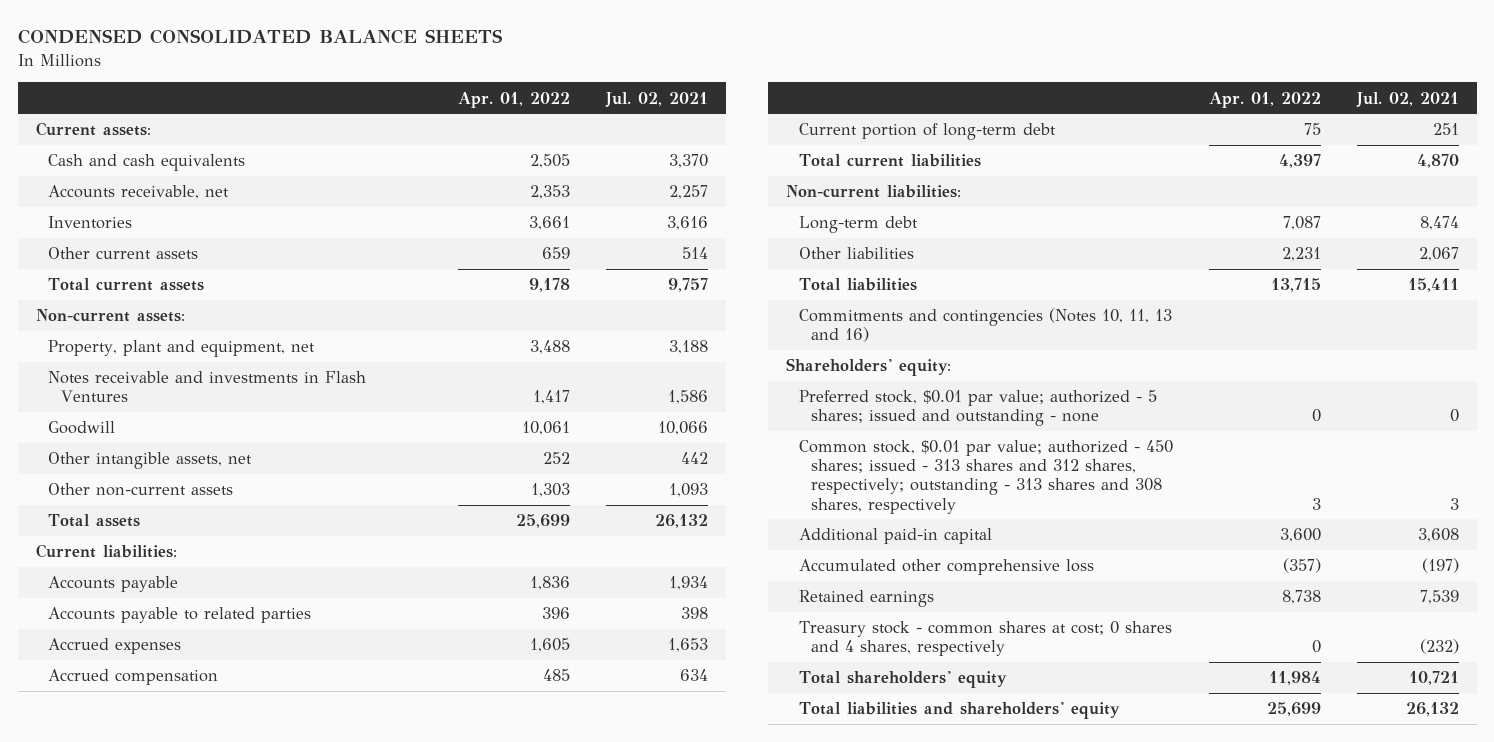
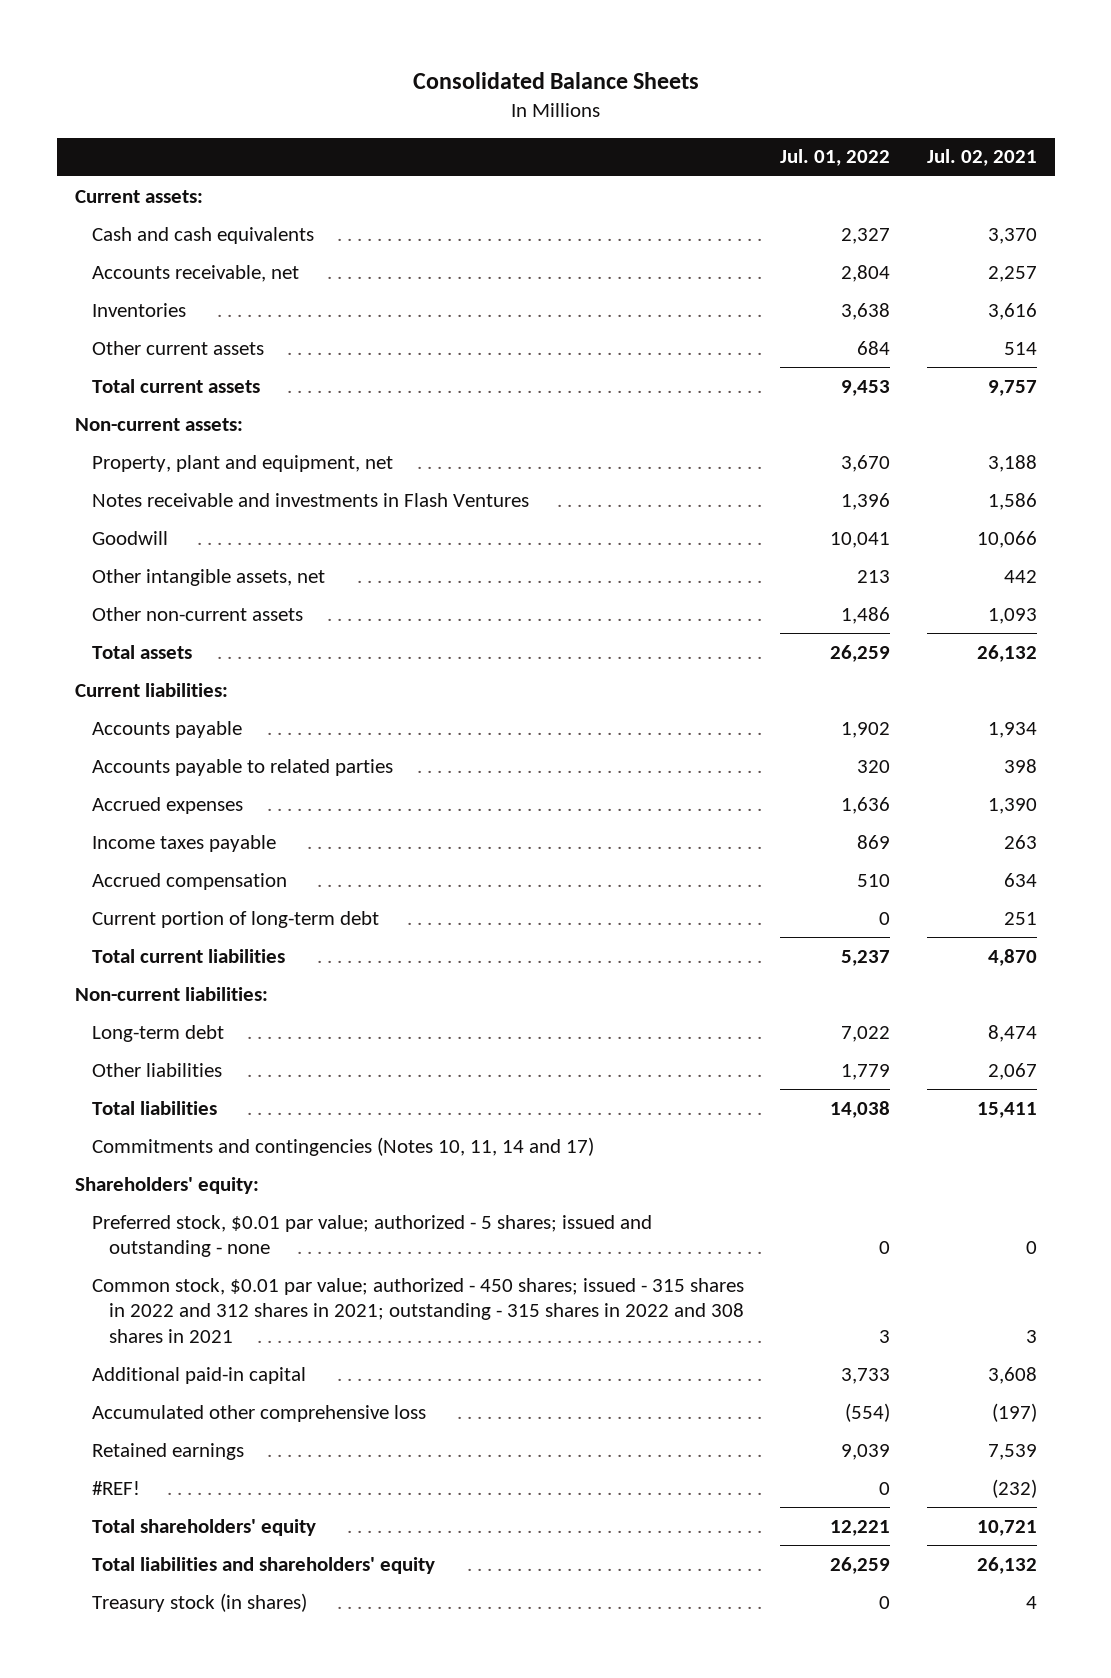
- CONDENSED CONSOLIDATED BALANCE SHEETS
+ Consolidated Balance Sheets
- | Apr. 01, 2022 | Jul. 02, 2021
+ | Jul. 01, 2022 | Jul. 02, 2021
- Accrued expenses | 1,605 | 1,653
+ Accrued expenses | 1,636 | 1,390
+ Income taxes payable | 869 | 263
- Commitments and contingencies (Notes 10, 11, 13 and 16)
+ Commitments and contingencies (Notes 10, 11, 14 and 17)
- Common stock, $0.01 par value; authorized - 450 shares; issued - 313 shares and 312 shares, respectively; outstanding - 313 shares and 308 shares, respectively | 3 | 3
+ Common stock, $0.01 par value; authorized - 450 shares; issued - 315 shares in 2022 and 312 shares in 2021; outstanding - 315 shares in 2022 and 308 shares in 2021 | 3 | 3
- Treasury stock - common shares at cost; 0 shares and 4 shares, respectively | 0 | (232)
+ #REF! | 0 | (232)
+ Treasury stock (in shares) | 0 | 4

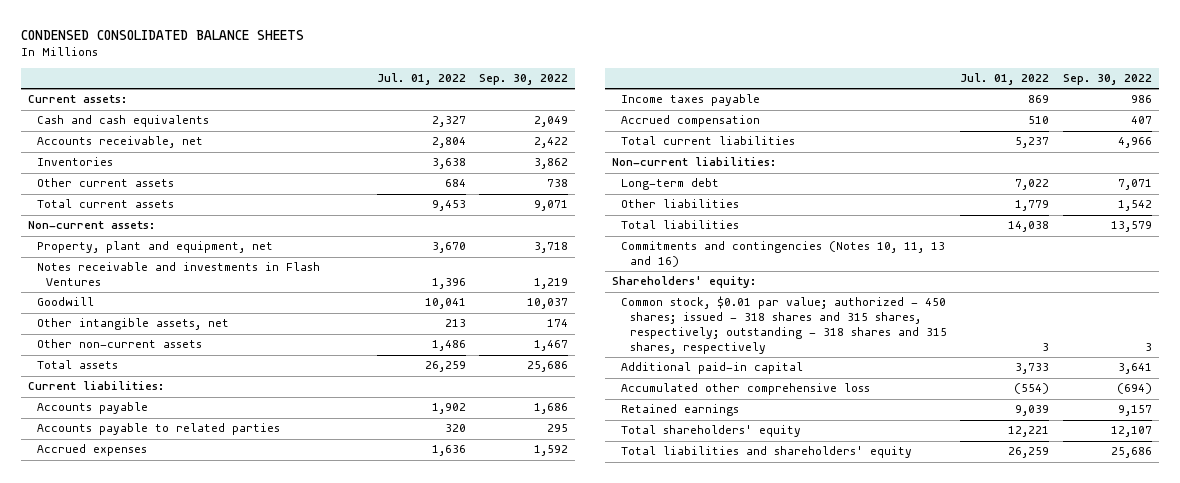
- Consolidated Balance Sheets
+ CONDENSED CONSOLIDATED BALANCE SHEETS
- | Jul. 01, 2022 | Jul. 02, 2021
+ | Jul. 01, 2022 | Sep. 30, 2022
- Current portion of long-term debt | 0 | 251
- Commitments and contingencies (Notes 10, 11, 14 and 17)
+ Commitments and contingencies (Notes 10, 11, 13 and 16)
- Preferred stock, $0.01 par value; authorized - 5 shares; issued and outstanding - none | 0 | 0
- Common stock, $0.01 par value; authorized - 450 shares; issued - 315 shares in 2022 and 312 shares in 2021; outstanding - 315 shares in 2022 and 308 shares in 2021 | 3 | 3
+ Common stock, $0.01 par value; authorized - 450 shares; issued - 318 shares and 315 shares, respectively; outstanding - 318 shares and 315 shares, respectively | 3 | 3
- #REF! | 0 | (232)
- Treasury stock (in shares) | 0 | 4

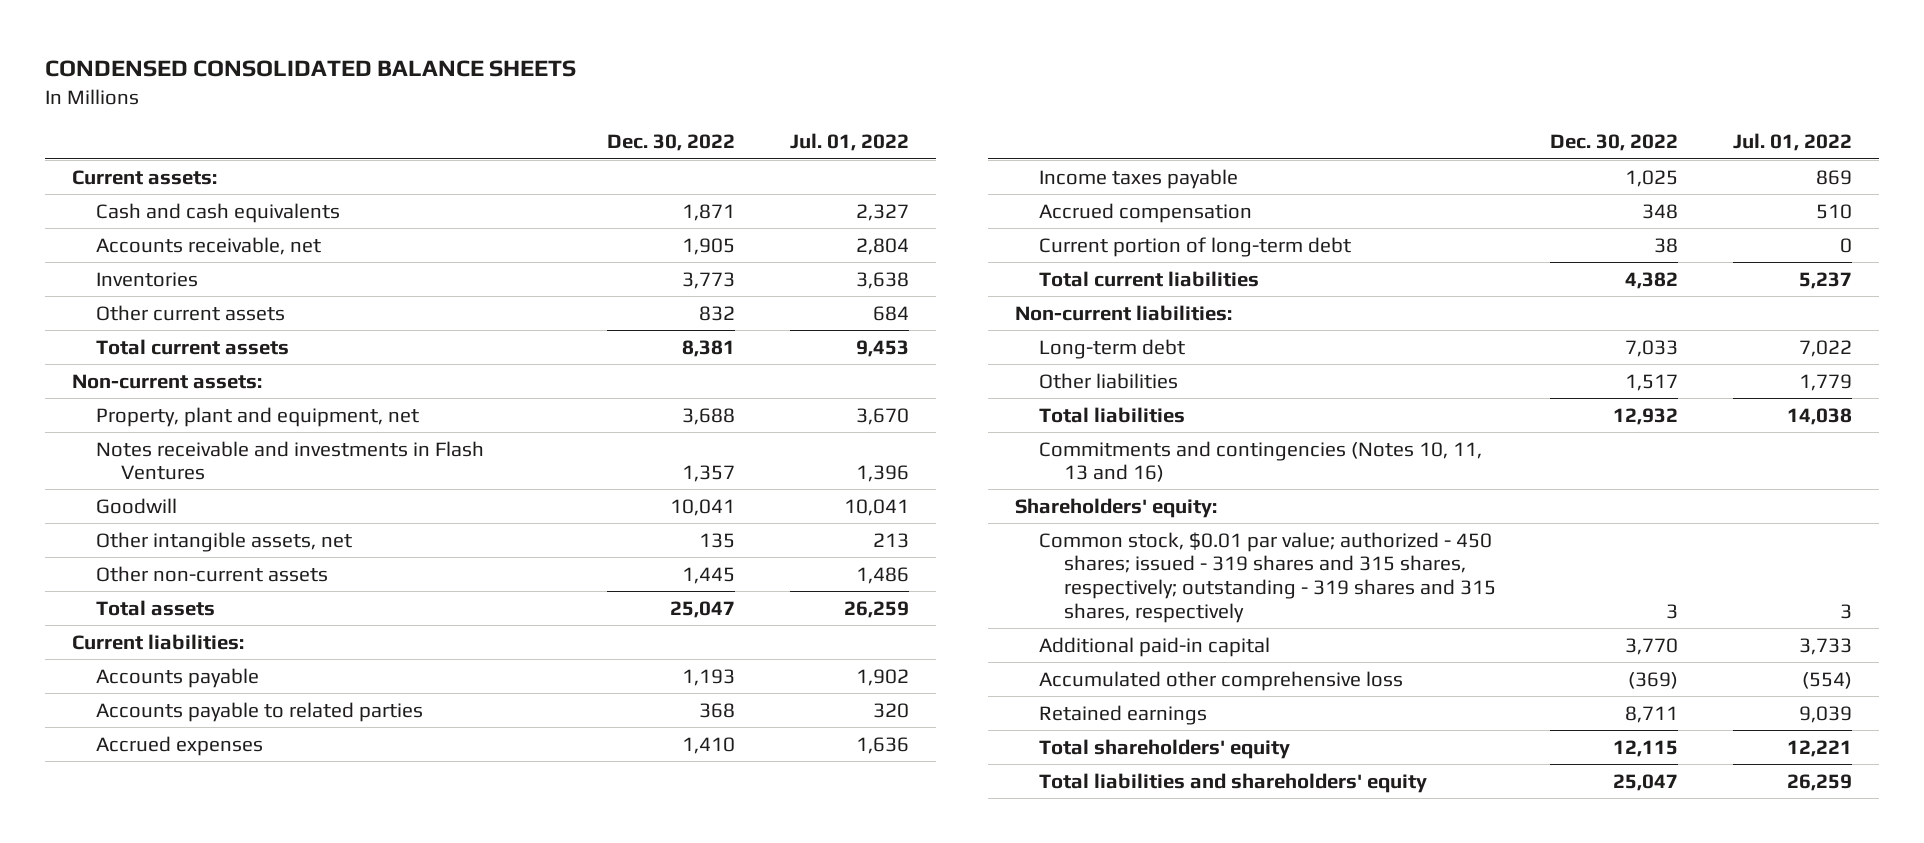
- | Jul. 01, 2022 | Sep. 30, 2022
+ | Dec. 30, 2022 | Jul. 01, 2022
+ Current portion of long-term debt | 38 | 0
- Common stock, $0.01 par value; authorized - 450 shares; issued - 318 shares and 315 shares, respectively; outstanding - 318 shares and 315 shares, respectively | 3 | 3
+ Common stock, $0.01 par value; authorized - 450 shares; issued - 319 shares and 315 shares, respectively; outstanding - 319 shares and 315 shares, respectively | 3 | 3

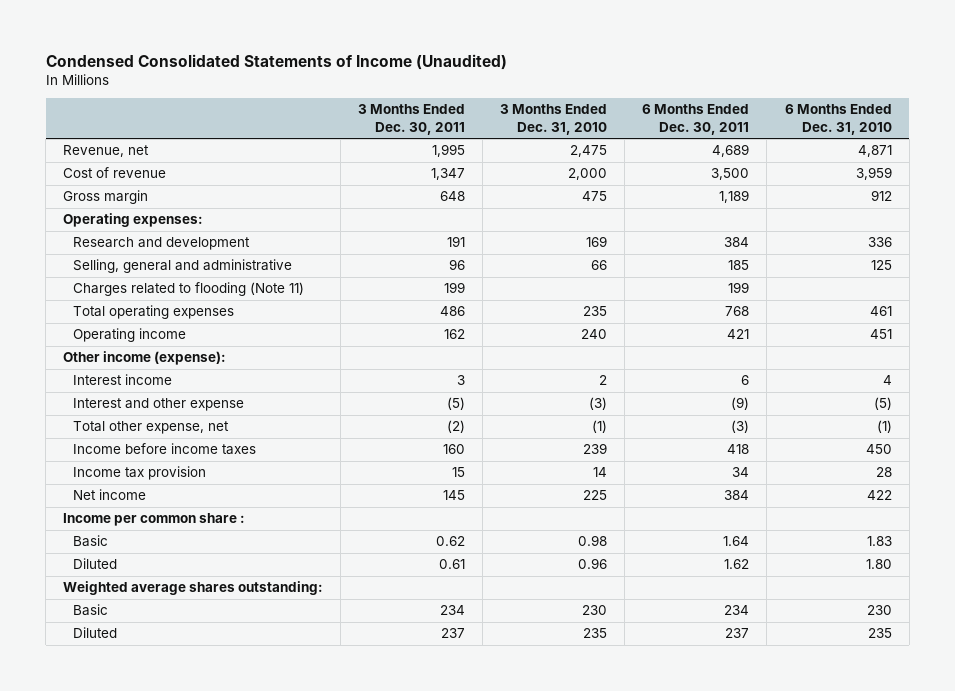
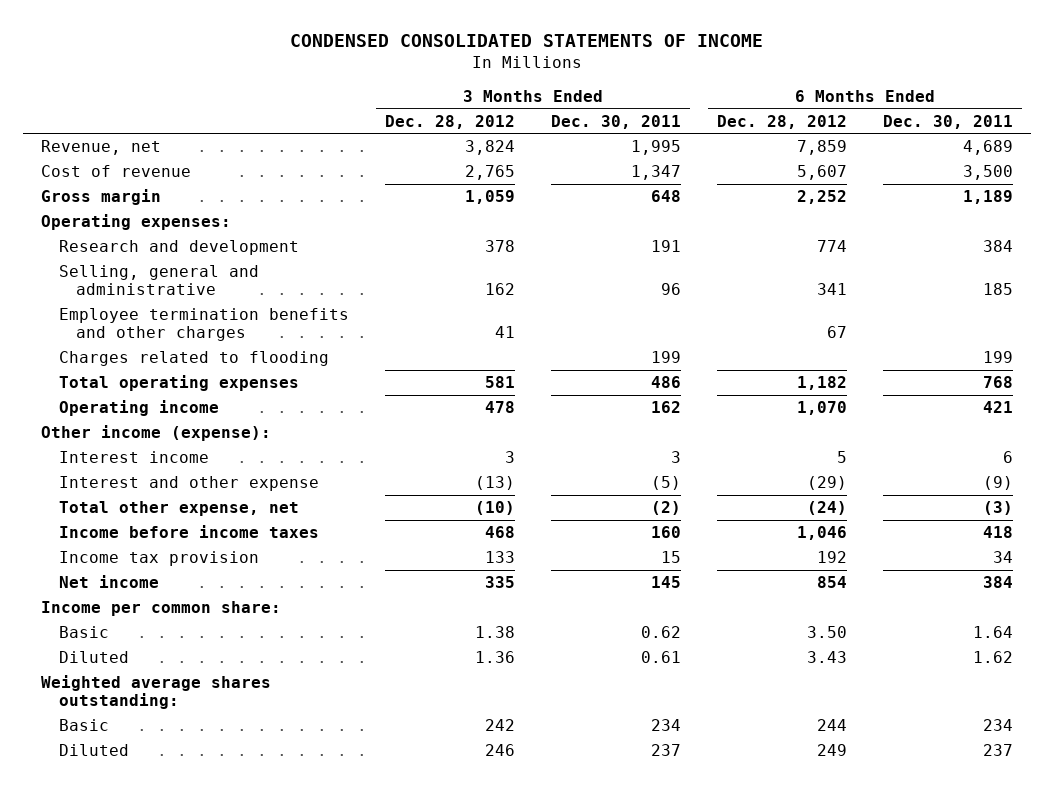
- Condensed Consolidated Statements of Income (Unaudited)
+ CONDENSED CONSOLIDATED STATEMENTS OF INCOME
- | 3 Months Ended Dec. 30, 2011 | 3 Months Ended Dec. 31, 2010 | 6 Months Ended Dec. 30, 2011 | 6 Months Ended Dec. 31, 2010
+ | 3 Months Ended Dec. 28, 2012 | 3 Months Ended Dec. 30, 2011 | 6 Months Ended Dec. 28, 2012 | 6 Months Ended Dec. 30, 2011
- Charges related to flooding (Note 11) | 199 | | 199 |
+ Employee termination benefits and other charges | 41 | | 67 |
+ Charges related to flooding | | 199 | | 199
- Income per common share :
+ Income per common share:

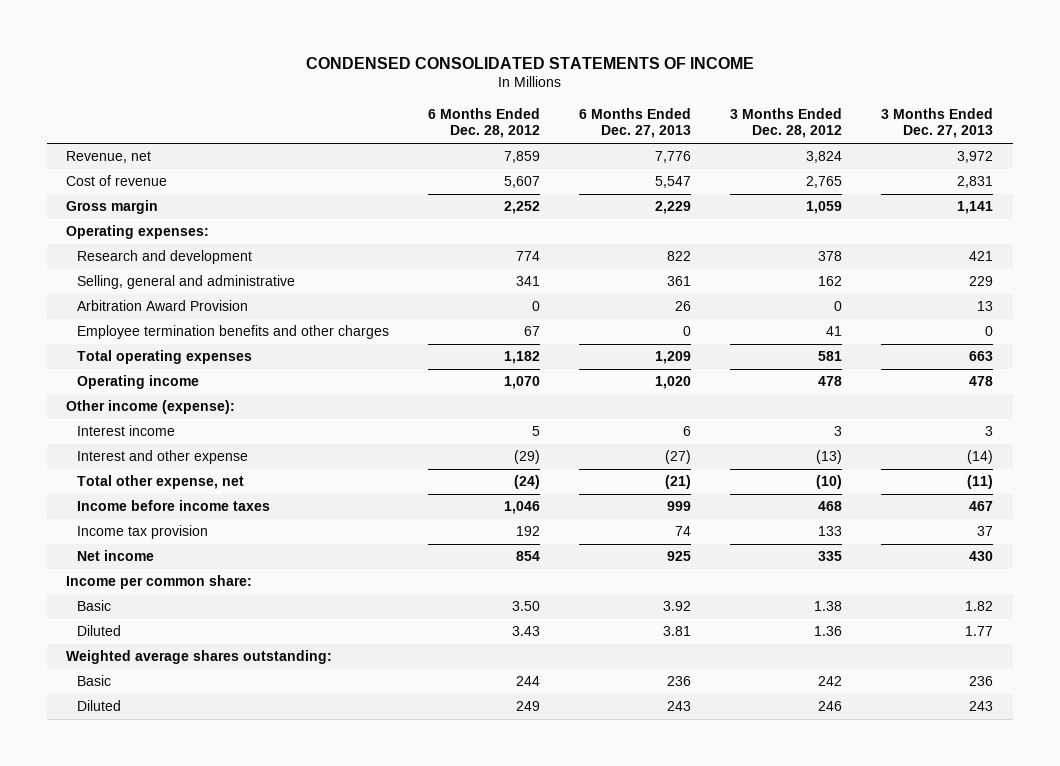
- | 3 Months Ended Dec. 28, 2012 | 3 Months Ended Dec. 30, 2011 | 6 Months Ended Dec. 28, 2012 | 6 Months Ended Dec. 30, 2011
+ | 6 Months Ended Dec. 28, 2012 | 6 Months Ended Dec. 27, 2013 | 3 Months Ended Dec. 28, 2012 | 3 Months Ended Dec. 27, 2013
+ Arbitration Award Provision | 0 | 26 | 0 | 13
- Charges related to flooding | | 199 | | 199

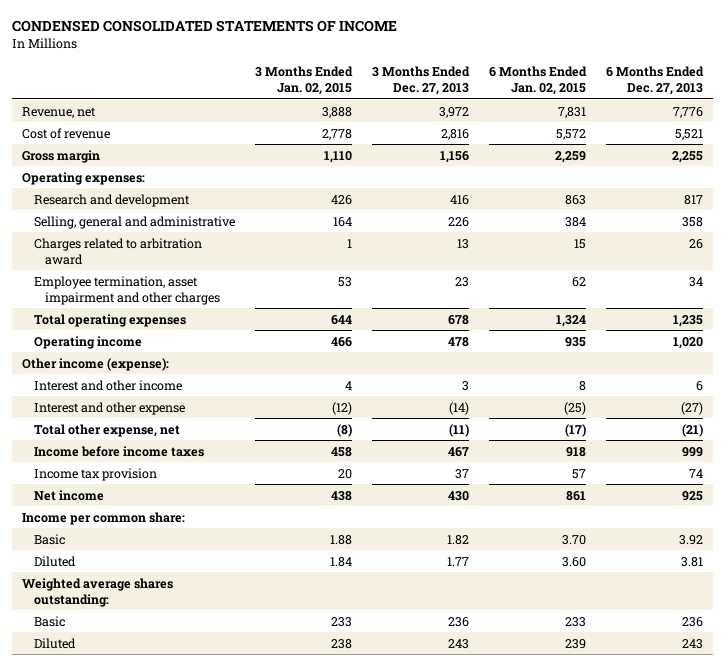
- | 6 Months Ended Dec. 28, 2012 | 6 Months Ended Dec. 27, 2013 | 3 Months Ended Dec. 28, 2012 | 3 Months Ended Dec. 27, 2013
+ | 3 Months Ended Jan. 02, 2015 | 3 Months Ended Dec. 27, 2013 | 6 Months Ended Jan. 02, 2015 | 6 Months Ended Dec. 27, 2013
- Cost of revenue | 5,607 | 5,547 | 2,765 | 2,831
- Gross margin | 2,252 | 2,229 | 1,059 | 1,141
+ Cost of revenue | 2,778 | 2,816 | 5,572 | 5,521
+ Gross margin | 1,110 | 1,156 | 2,259 | 2,255
- Research and development | 774 | 822 | 378 | 421
- Selling, general and administrative | 341 | 361 | 162 | 229
- Arbitration Award Provision | 0 | 26 | 0 | 13
- Employee termination benefits and other charges | 67 | 0 | 41 | 0
- Total operating expenses | 1,182 | 1,209 | 581 | 663
+ Research and development | 426 | 416 | 863 | 817
+ Selling, general and administrative | 164 | 226 | 384 | 358
+ Charges related to arbitration award | 1 | 13 | 15 | 26
+ Employee termination, asset impairment and other charges | 53 | 23 | 62 | 34
+ Total operating expenses | 644 | 678 | 1,324 | 1,235
- Interest income | 5 | 6 | 3 | 3
+ Interest and other income | 4 | 3 | 8 | 6

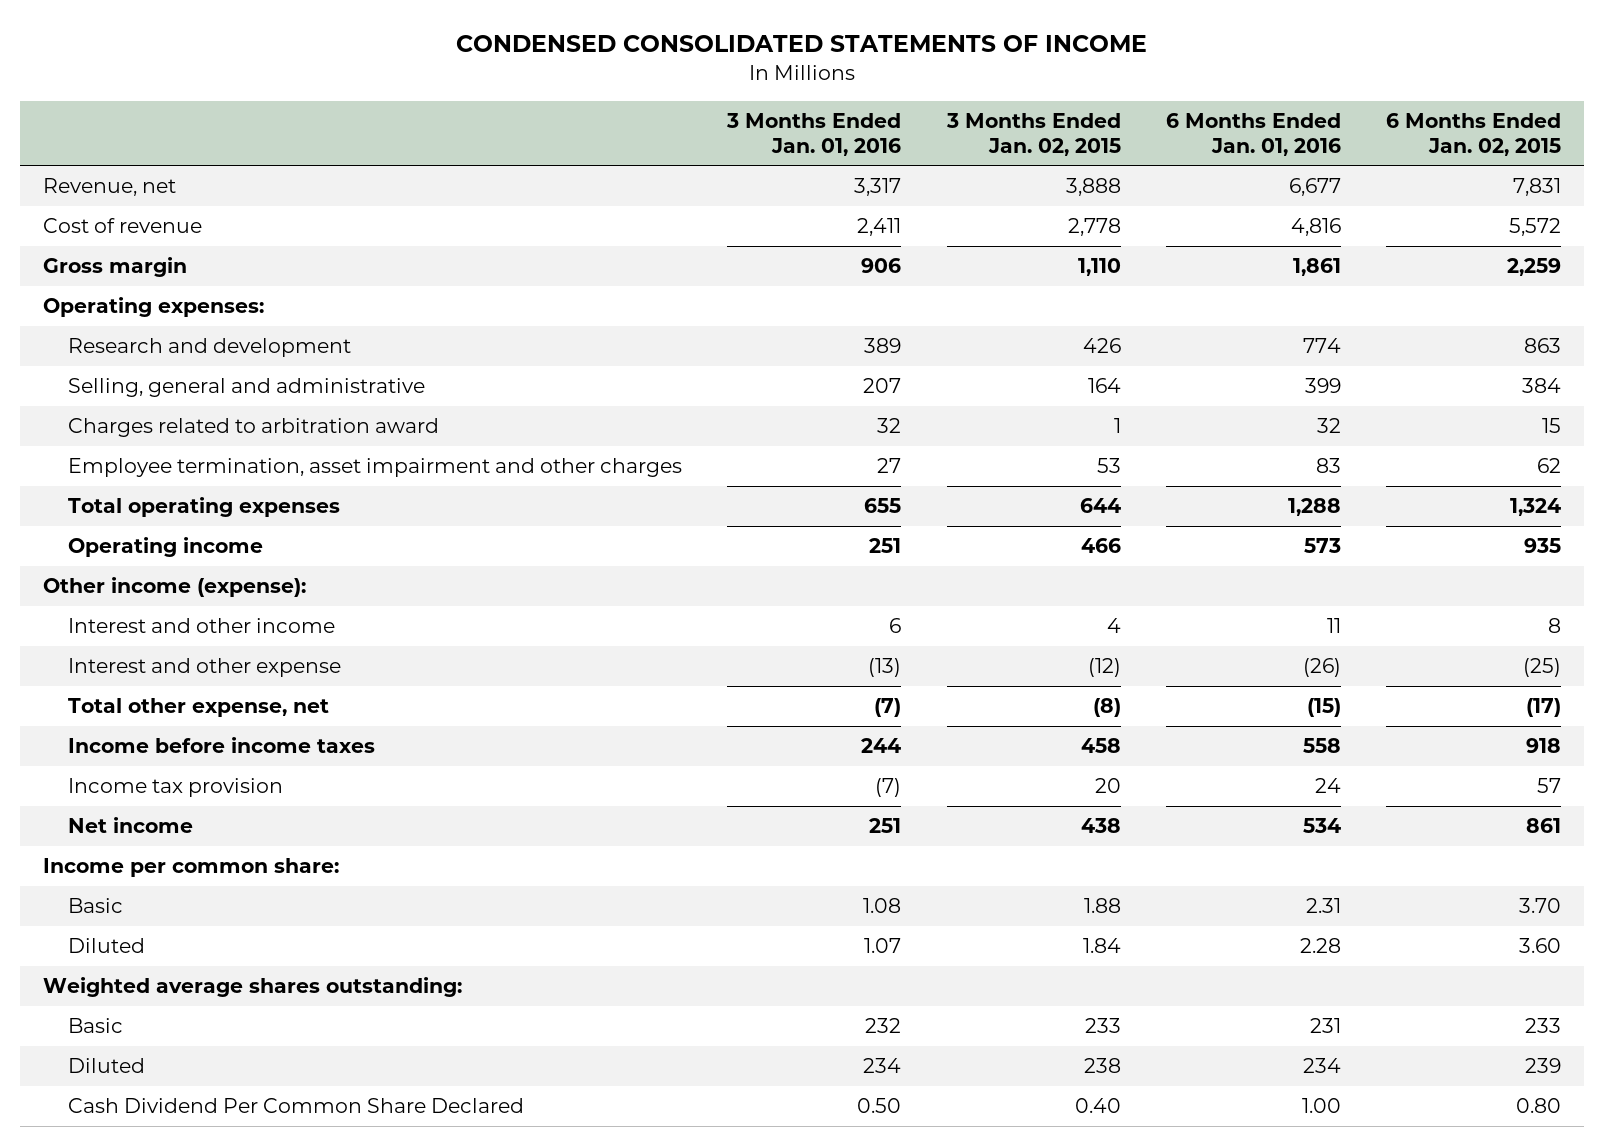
- | 3 Months Ended Jan. 02, 2015 | 3 Months Ended Dec. 27, 2013 | 6 Months Ended Jan. 02, 2015 | 6 Months Ended Dec. 27, 2013
+ | 3 Months Ended Jan. 01, 2016 | 3 Months Ended Jan. 02, 2015 | 6 Months Ended Jan. 01, 2016 | 6 Months Ended Jan. 02, 2015
+ Cash Dividend Per Common Share Declared | 0.50 | 0.40 | 1.00 | 0.80

